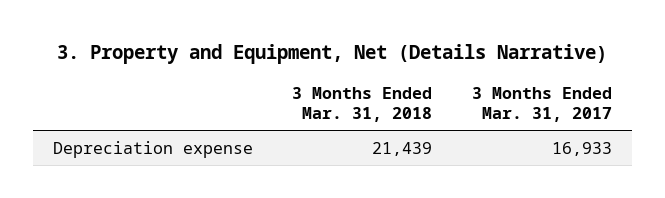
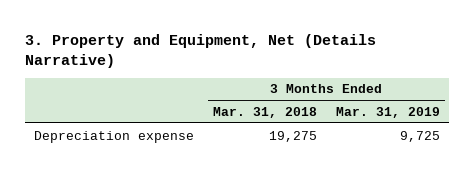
- | 3 Months Ended Mar. 31, 2018 | 3 Months Ended Mar. 31, 2017
+ | 3 Months Ended Mar. 31, 2018 | 3 Months Ended Mar. 31, 2019
- Depreciation expense | 21,439 | 16,933
+ Depreciation expense | 19,275 | 9,725

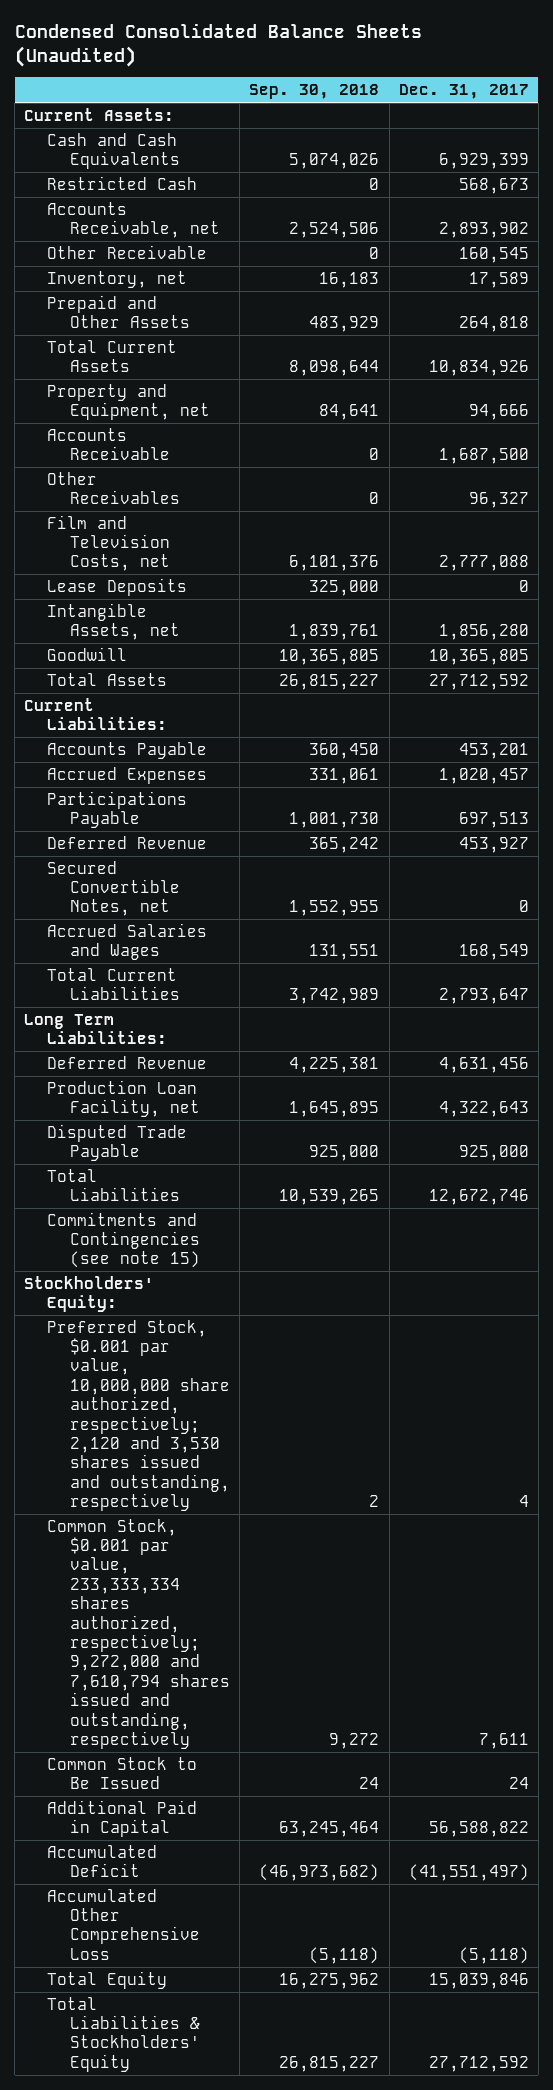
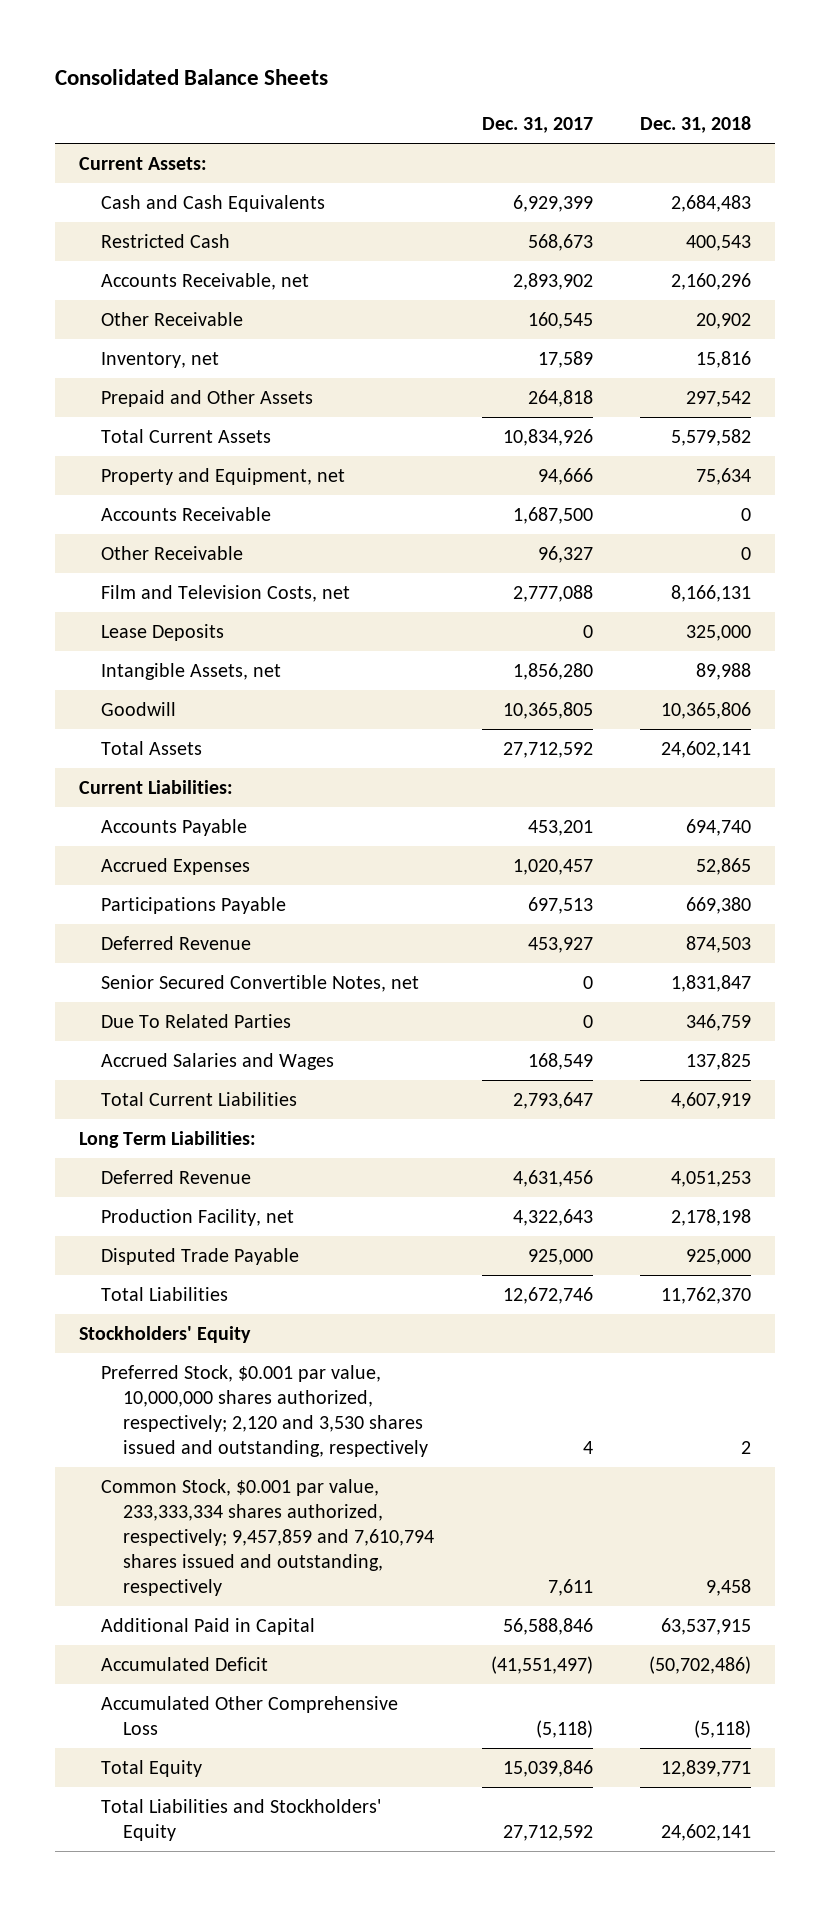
- Condensed Consolidated Balance Sheets (Unaudited)
+ Consolidated Balance Sheets
- | Sep. 30, 2018 | Dec. 31, 2017
+ | Dec. 31, 2017 | Dec. 31, 2018
- Other Receivables | 0 | 96,327
+ Other Receivable | 96,327 | 0
- Secured Convertible Notes, net | 1,552,955 | 0
+ Senior Secured Convertible Notes, net | 0 | 1,831,847
+ Due To Related Parties | 0 | 346,759
- Production Loan Facility, net | 1,645,895 | 4,322,643
+ Production Facility, net | 4,322,643 | 2,178,198
- Commitments and Contingencies (see note 15)
- Stockholders' Equity:
- Preferred Stock, $0.001 par value, 10,000,000 share authorized, respectively; 2,120 and 3,530 shares issued and outstanding, respectively | 2 | 4
- Common Stock, $0.001 par value, 233,333,334 shares authorized, respectively; 9,272,000 and 7,610,794 shares issued and outstanding, respectively | 9,272 | 7,611
- Common Stock to Be Issued | 24 | 24
- Additional Paid in Capital | 63,245,464 | 56,588,822
+ Stockholders' Equity
+ Preferred Stock, $0.001 par value, 10,000,000 shares authorized, respectively; 2,120 and 3,530 shares issued and outstanding, respectively | 4 | 2
+ Common Stock, $0.001 par value, 233,333,334 shares authorized, respectively; 9,457,859 and 7,610,794 shares issued and outstanding, respectively | 7,611 | 9,458
+ Additional Paid in Capital | 56,588,846 | 63,537,915
- Total Liabilities & Stockholders' Equity | 26,815,227 | 27,712,592
+ Total Liabilities and Stockholders' Equity | 27,712,592 | 24,602,141

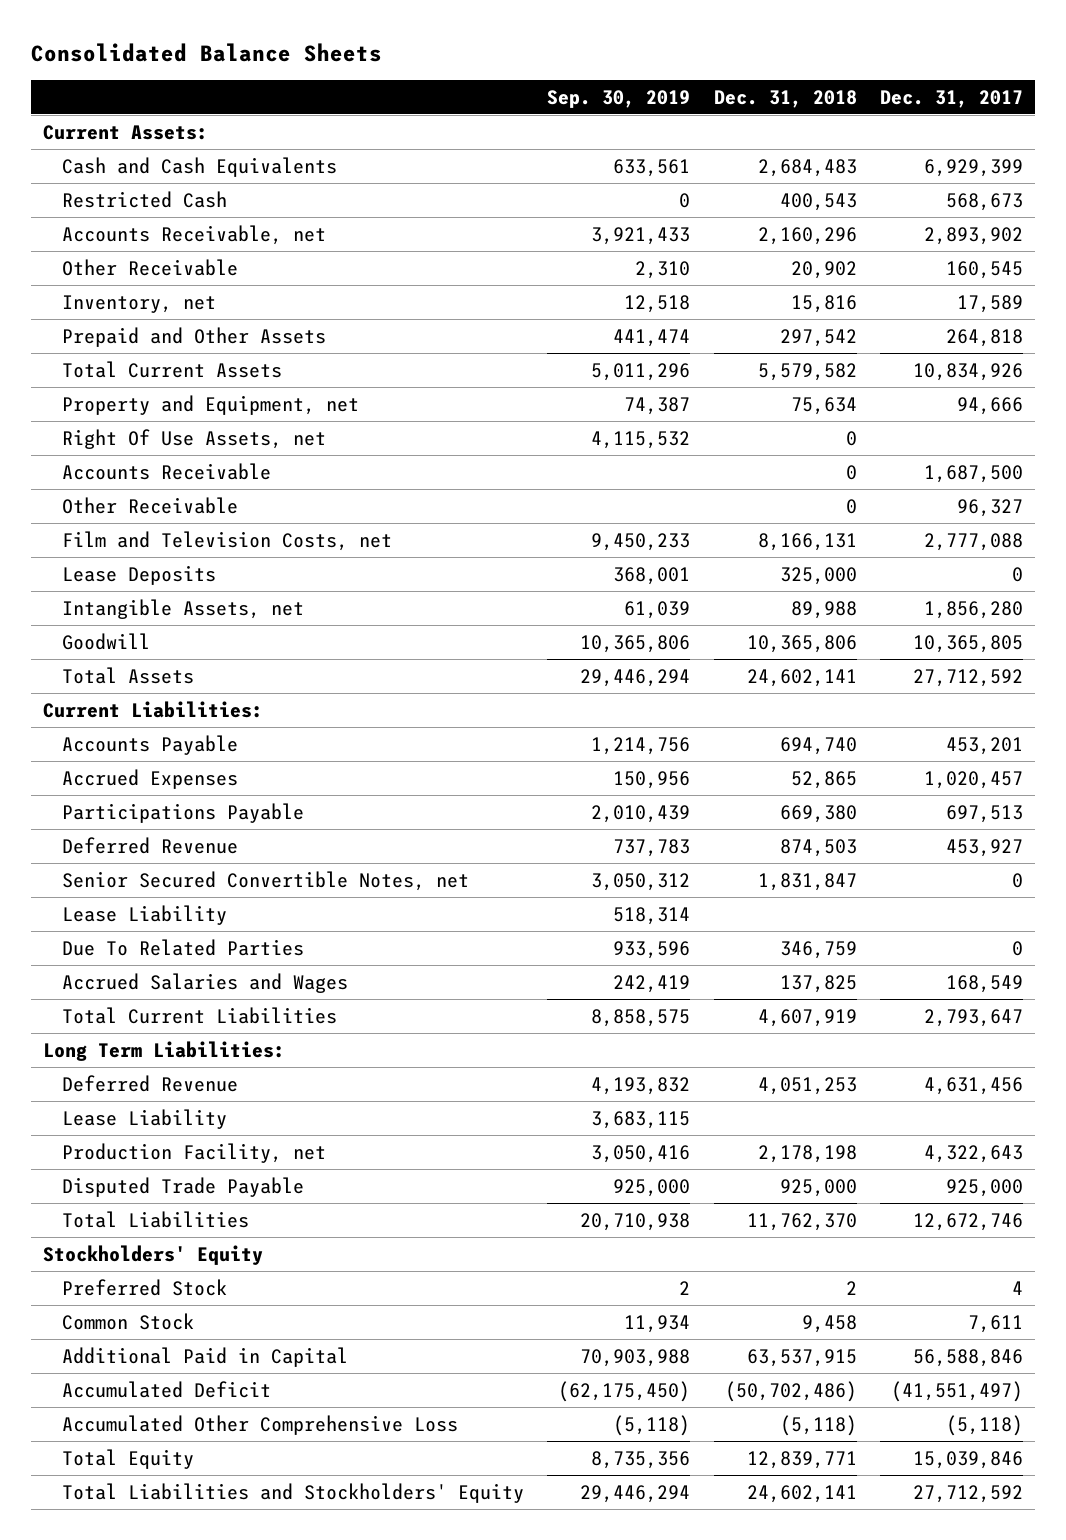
- | Dec. 31, 2017 | Dec. 31, 2018
+ | Sep. 30, 2019 | Dec. 31, 2018 | Dec. 31, 2017
+ Right Of Use Assets, net | 4,115,532 | 0 |
+ Lease Liability | 518,314 | |
+ Lease Liability | 3,683,115 | |
- Preferred Stock, $0.001 par value, 10,000,000 shares authorized, respectively; 2,120 and 3,530 shares issued and outstanding, respectively | 4 | 2
- Common Stock, $0.001 par value, 233,333,334 shares authorized, respectively; 9,457,859 and 7,610,794 shares issued and outstanding, respectively | 7,611 | 9,458
+ Preferred Stock | 2 | 2 | 4
+ Common Stock | 11,934 | 9,458 | 7,611

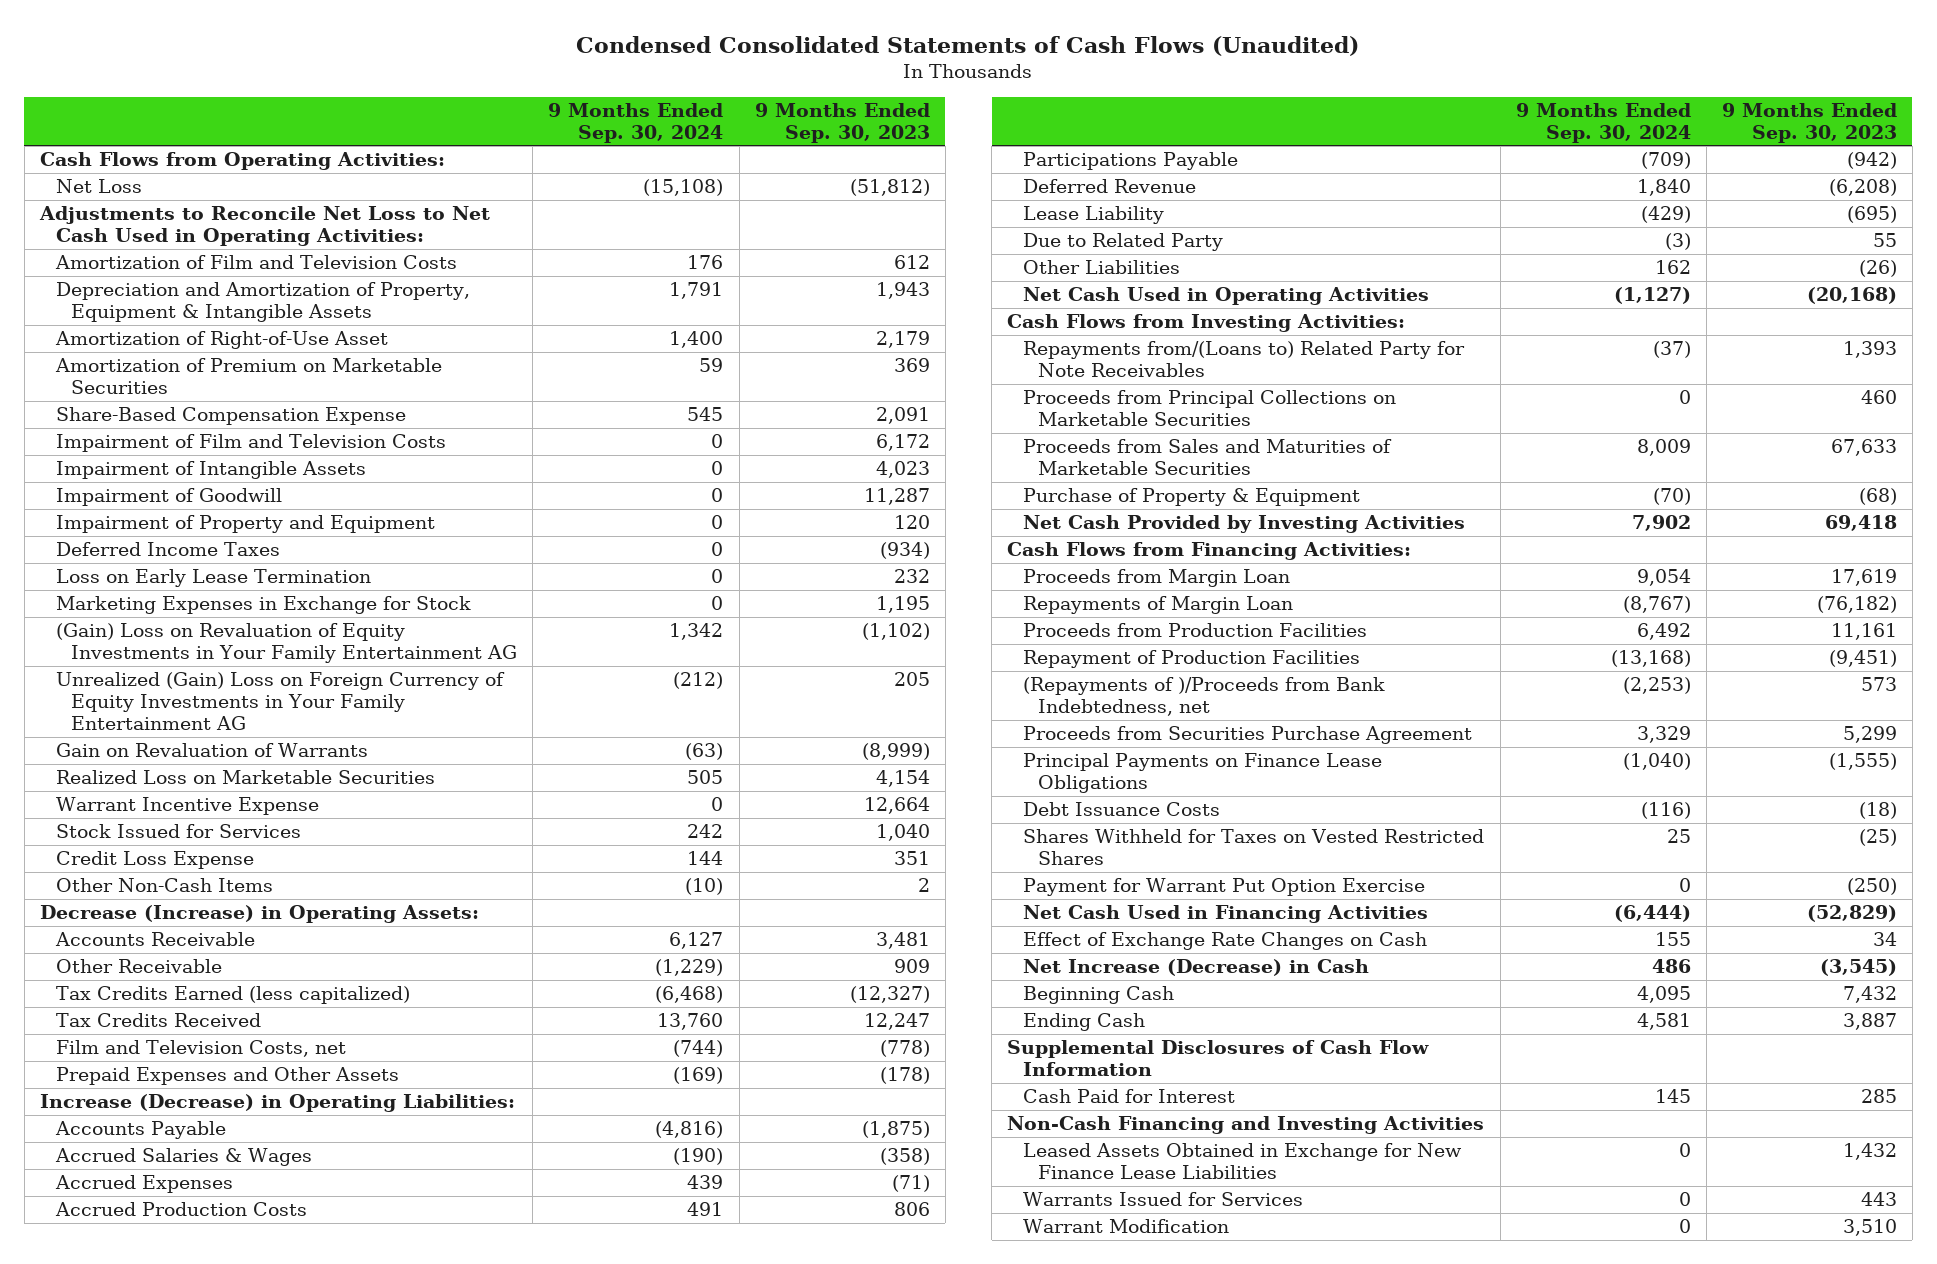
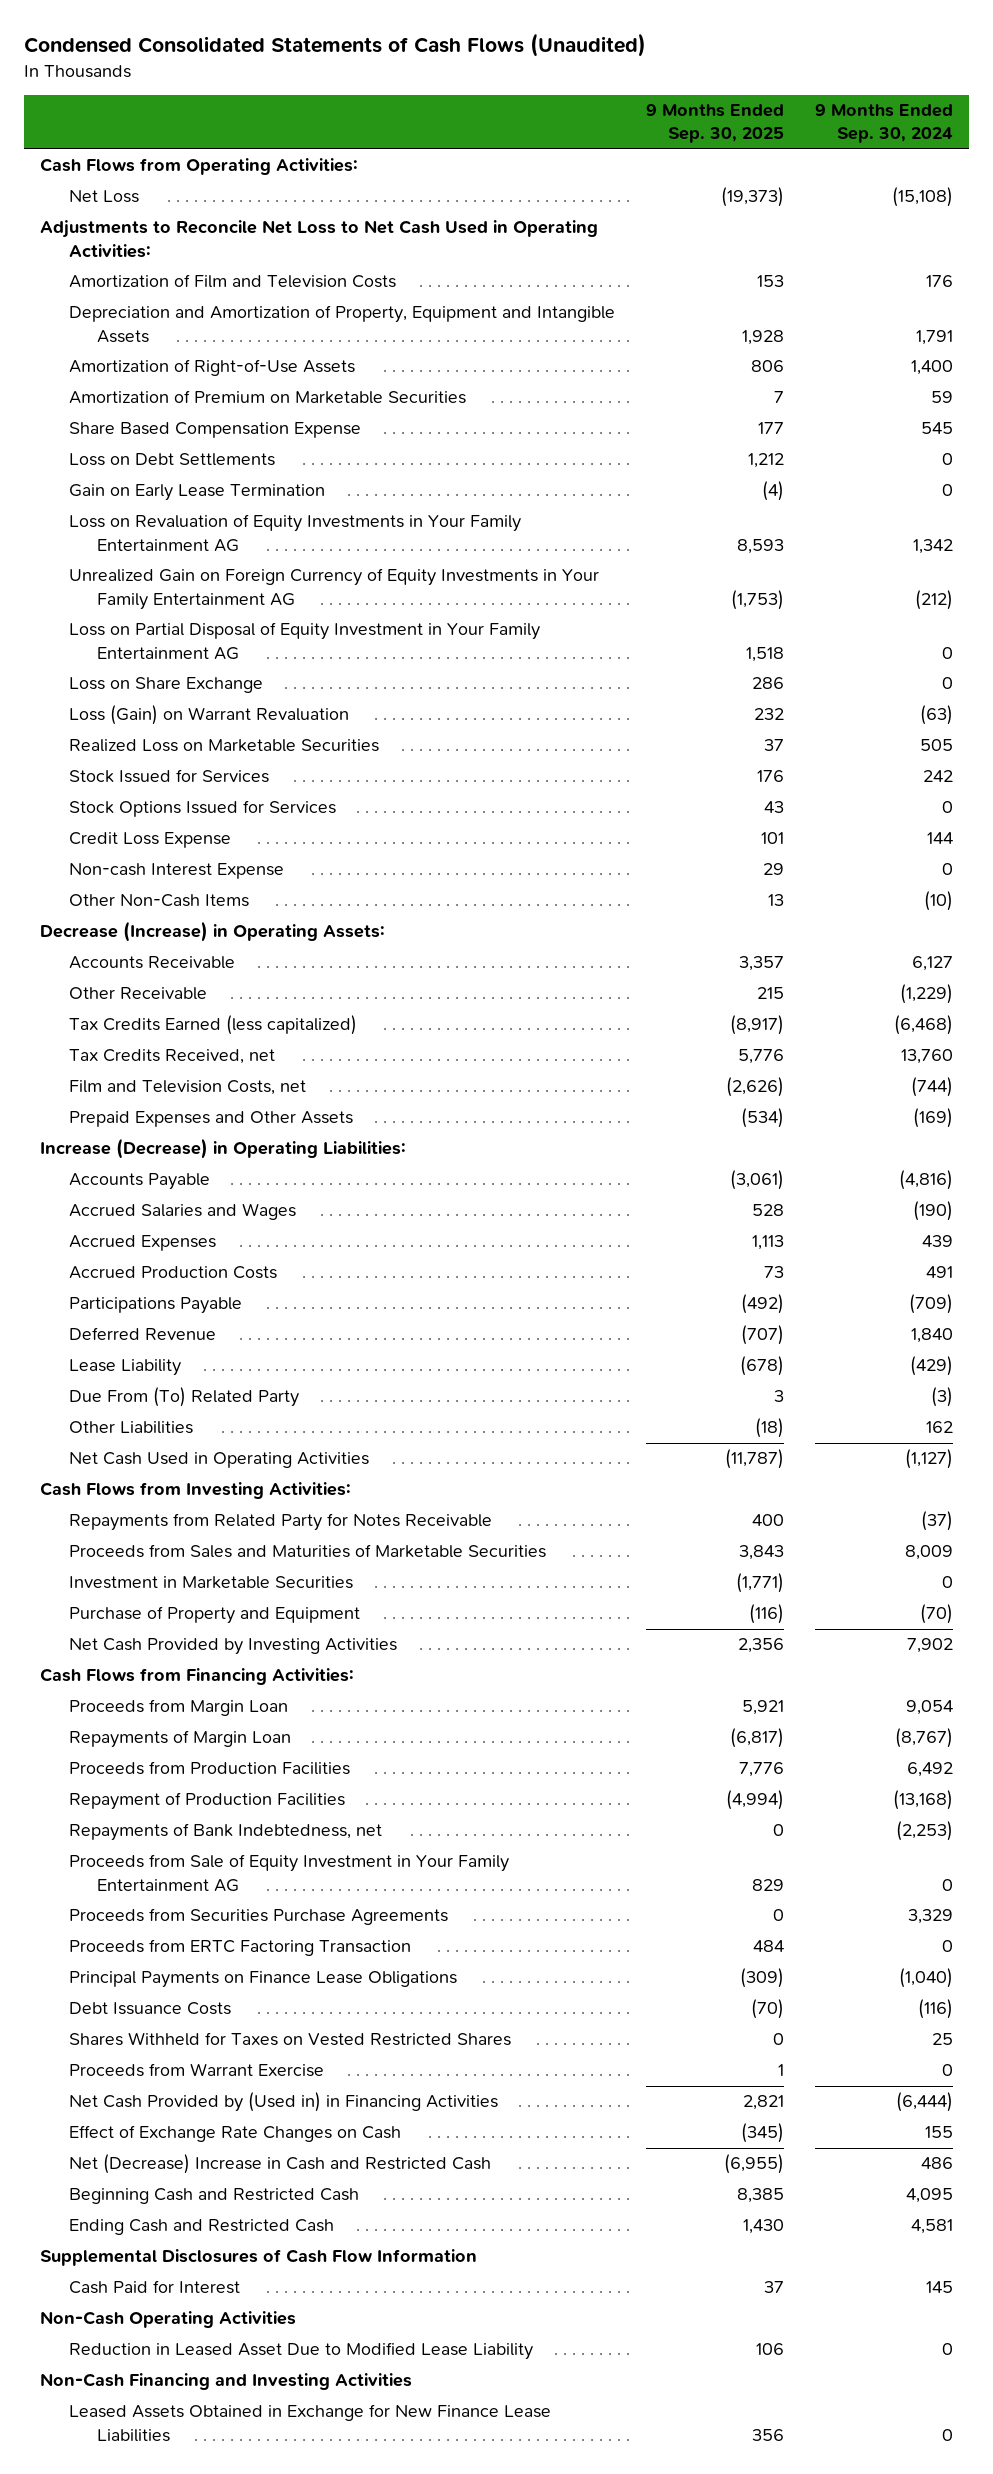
- | 9 Months Ended Sep. 30, 2024 | 9 Months Ended Sep. 30, 2023
+ | 9 Months Ended Sep. 30, 2025 | 9 Months Ended Sep. 30, 2024
- Depreciation and Amortization of Property, Equipment & Intangible Assets | 1,791 | 1,943
- Amortization of Right-of-Use Asset | 1,400 | 2,179
+ Depreciation and Amortization of Property, Equipment and Intangible Assets | 1,928 | 1,791
+ Amortization of Right-of-Use Assets | 806 | 1,400
- Share-Based Compensation Expense | 545 | 2,091
- Impairment of Film and Television Costs | 0 | 6,172
- Impairment of Intangible Assets | 0 | 4,023
- Impairment of Goodwill | 0 | 11,287
- Impairment of Property and Equipment | 0 | 120
- Deferred Income Taxes | 0 | (934)
- Loss on Early Lease Termination | 0 | 232
- Marketing Expenses in Exchange for Stock | 0 | 1,195
- (Gain) Loss on Revaluation of Equity Investments in Your Family Entertainment AG | 1,342 | (1,102)
- Unrealized (Gain) Loss on Foreign Currency of Equity Investments in Your Family Entertainment AG | (212) | 205
- Gain on Revaluation of Warrants | (63) | (8,999)
+ Share Based Compensation Expense | 177 | 545
+ Loss on Debt Settlements | 1,212 | 0
+ Gain on Early Lease Termination | (4) | 0
+ Loss on Revaluation of Equity Investments in Your Family Entertainment AG | 8,593 | 1,342
+ Unrealized Gain on Foreign Currency of Equity Investments in Your Family Entertainment AG | (1,753) | (212)
+ Loss on Partial Disposal of Equity Investment in Your Family Entertainment AG | 1,518 | 0
+ Loss on Share Exchange | 286 | 0
+ Loss (Gain) on Warrant Revaluation | 232 | (63)
- Warrant Incentive Expense | 0 | 12,664
+ Stock Options Issued for Services | 43 | 0
+ Non-cash Interest Expense | 29 | 0
- Tax Credits Received | 13,760 | 12,247
+ Tax Credits Received, net | 5,776 | 13,760
- Accrued Salaries & Wages | (190) | (358)
+ Accrued Salaries and Wages | 528 | (190)
- Due to Related Party | (3) | 55
+ Due From (To) Related Party | 3 | (3)
- Repayments from/(Loans to) Related Party for Note Receivables | (37) | 1,393
- Proceeds from Principal Collections on Marketable Securities | 0 | 460
+ Repayments from Related Party for Notes Receivable | 400 | (37)
- Purchase of Property & Equipment | (70) | (68)
+ Investment in Marketable Securities | (1,771) | 0
+ Purchase of Property and Equipment | (116) | (70)
- (Repayments of )/Proceeds from Bank Indebtedness, net | (2,253) | 573
- Proceeds from Securities Purchase Agreement | 3,329 | 5,299
+ Repayments of Bank Indebtedness, net | 0 | (2,253)
+ Proceeds from Sale of Equity Investment in Your Family Entertainment AG | 829 | 0
+ Proceeds from Securities Purchase Agreements | 0 | 3,329
+ Proceeds from ERTC Factoring Transaction | 484 | 0
- Payment for Warrant Put Option Exercise | 0 | (250)
- Net Cash Used in Financing Activities | (6,444) | (52,829)
+ Proceeds from Warrant Exercise | 1 | 0
+ Net Cash Provided by (Used in) in Financing Activities | 2,821 | (6,444)
- Net Increase (Decrease) in Cash | 486 | (3,545)
- Beginning Cash | 4,095 | 7,432
- Ending Cash | 4,581 | 3,887
+ Net (Decrease) Increase in Cash and Restricted Cash | (6,955) | 486
+ Beginning Cash and Restricted Cash | 8,385 | 4,095
+ Ending Cash and Restricted Cash | 1,430 | 4,581
+ Non-Cash Operating Activities
+ Reduction in Leased Asset Due to Modified Lease Liability | 106 | 0
- Warrants Issued for Services | 0 | 443
- Warrant Modification | 0 | 3,510

